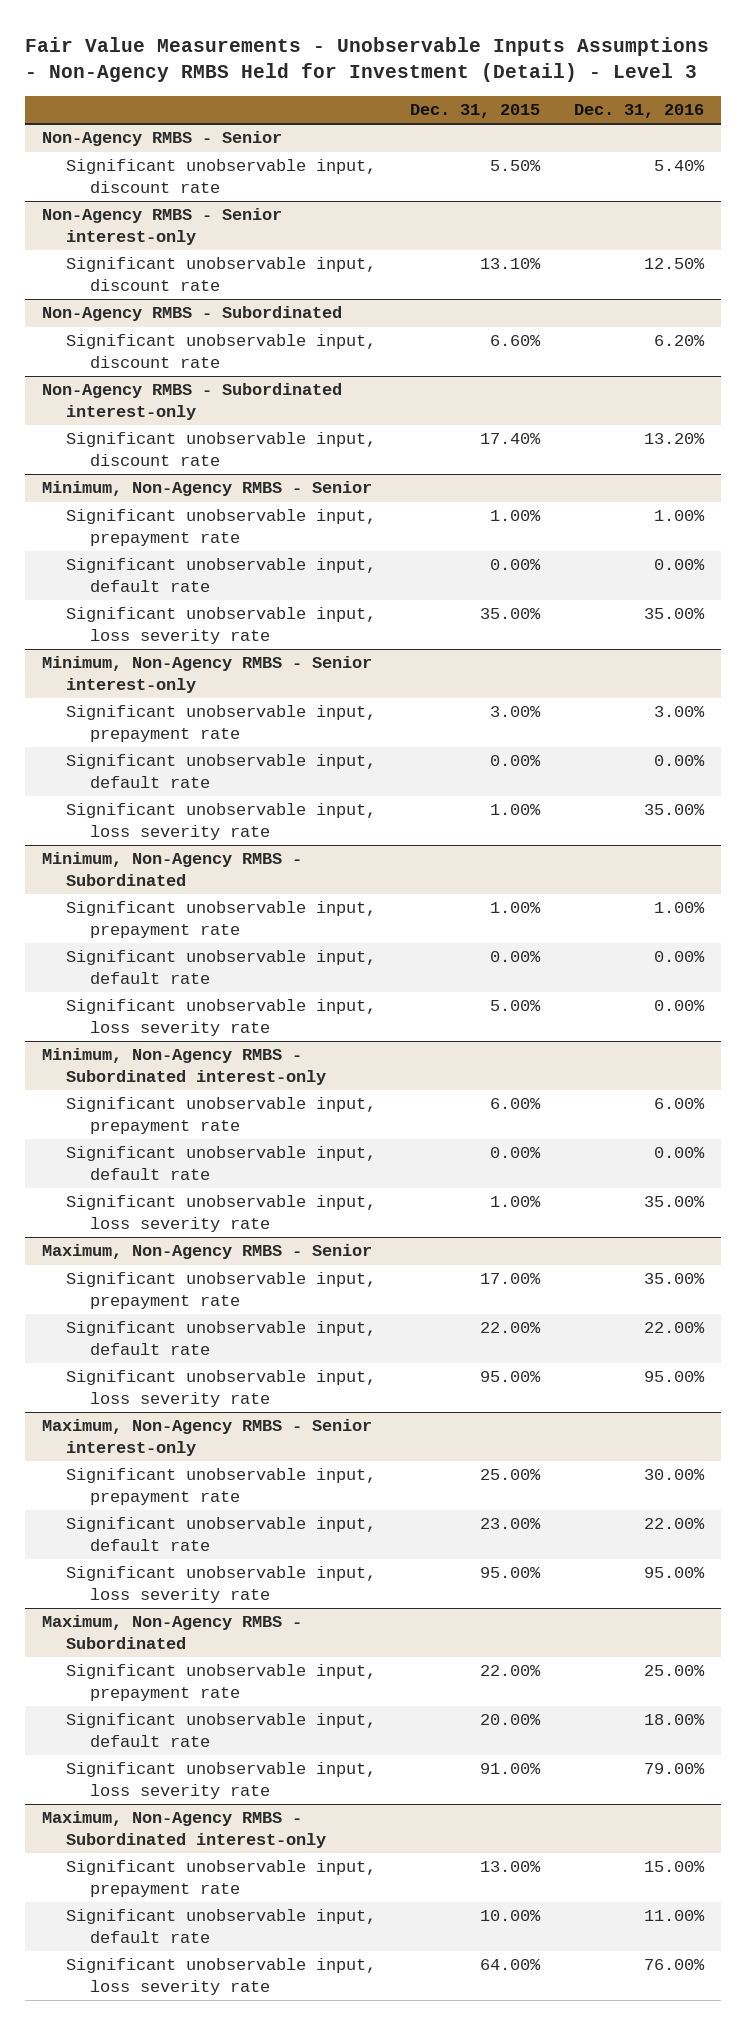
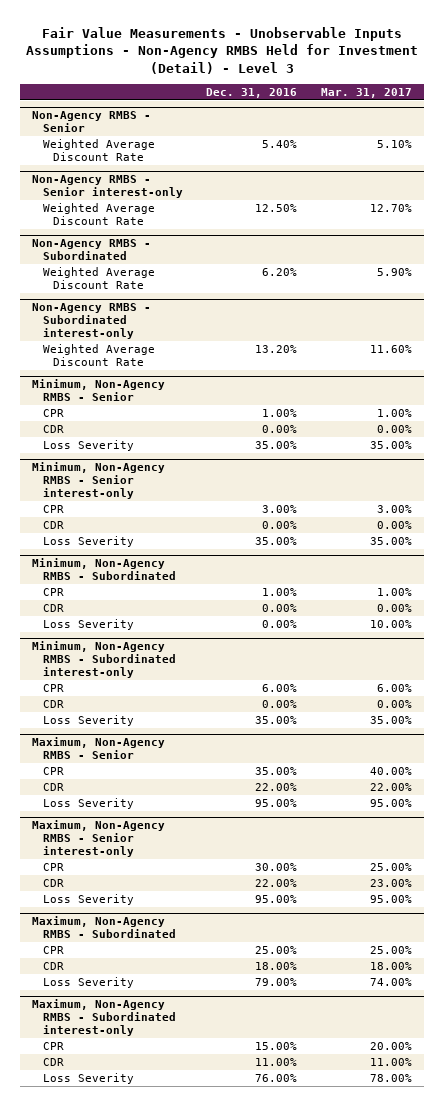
- | Dec. 31, 2015 | Dec. 31, 2016
+ | Dec. 31, 2016 | Mar. 31, 2017
@ Non-Agency RMBS - Senior
- Significant unobservable input, discount rate | 5.50% | 5.40%
+ Weighted Average Discount Rate | 5.40% | 5.10%
@ Non-Agency RMBS - Senior interest-only
- Significant unobservable input, discount rate | 13.10% | 12.50%
+ Weighted Average Discount Rate | 12.50% | 12.70%
@ Non-Agency RMBS - Subordinated
- Significant unobservable input, discount rate | 6.60% | 6.20%
+ Weighted Average Discount Rate | 6.20% | 5.90%
@ Non-Agency RMBS - Subordinated interest-only
- Significant unobservable input, discount rate | 17.40% | 13.20%
+ Weighted Average Discount Rate | 13.20% | 11.60%
@ Minimum, Non-Agency RMBS - Senior
- Significant unobservable input, prepayment rate | 1.00% | 1.00%
- Significant unobservable input, default rate | 0.00% | 0.00%
- Significant unobservable input, loss severity rate | 35.00% | 35.00%
+ CPR | 1.00% | 1.00%
+ CDR | 0.00% | 0.00%
+ Loss Severity | 35.00% | 35.00%
@ Minimum, Non-Agency RMBS - Senior interest-only
- Significant unobservable input, prepayment rate | 3.00% | 3.00%
- Significant unobservable input, default rate | 0.00% | 0.00%
- Significant unobservable input, loss severity rate | 1.00% | 35.00%
+ CPR | 3.00% | 3.00%
+ CDR | 0.00% | 0.00%
+ Loss Severity | 35.00% | 35.00%
@ Minimum, Non-Agency RMBS - Subordinated
- Significant unobservable input, prepayment rate | 1.00% | 1.00%
- Significant unobservable input, default rate | 0.00% | 0.00%
- Significant unobservable input, loss severity rate | 5.00% | 0.00%
+ CPR | 1.00% | 1.00%
+ CDR | 0.00% | 0.00%
+ Loss Severity | 0.00% | 10.00%
@ Minimum, Non-Agency RMBS - Subordinated interest-only
- Significant unobservable input, prepayment rate | 6.00% | 6.00%
- Significant unobservable input, default rate | 0.00% | 0.00%
- Significant unobservable input, loss severity rate | 1.00% | 35.00%
+ CPR | 6.00% | 6.00%
+ CDR | 0.00% | 0.00%
+ Loss Severity | 35.00% | 35.00%
@ Maximum, Non-Agency RMBS - Senior
- Significant unobservable input, prepayment rate | 17.00% | 35.00%
- Significant unobservable input, default rate | 22.00% | 22.00%
- Significant unobservable input, loss severity rate | 95.00% | 95.00%
+ CPR | 35.00% | 40.00%
+ CDR | 22.00% | 22.00%
+ Loss Severity | 95.00% | 95.00%
@ Maximum, Non-Agency RMBS - Senior interest-only
- Significant unobservable input, prepayment rate | 25.00% | 30.00%
- Significant unobservable input, default rate | 23.00% | 22.00%
- Significant unobservable input, loss severity rate | 95.00% | 95.00%
+ CPR | 30.00% | 25.00%
+ CDR | 22.00% | 23.00%
+ Loss Severity | 95.00% | 95.00%
@ Maximum, Non-Agency RMBS - Subordinated
- Significant unobservable input, prepayment rate | 22.00% | 25.00%
- Significant unobservable input, default rate | 20.00% | 18.00%
- Significant unobservable input, loss severity rate | 91.00% | 79.00%
+ CPR | 25.00% | 25.00%
+ CDR | 18.00% | 18.00%
+ Loss Severity | 79.00% | 74.00%
@ Maximum, Non-Agency RMBS - Subordinated interest-only
- Significant unobservable input, prepayment rate | 13.00% | 15.00%
- Significant unobservable input, default rate | 10.00% | 11.00%
- Significant unobservable input, loss severity rate | 64.00% | 76.00%
+ CPR | 15.00% | 20.00%
+ CDR | 11.00% | 11.00%
+ Loss Severity | 76.00% | 78.00%

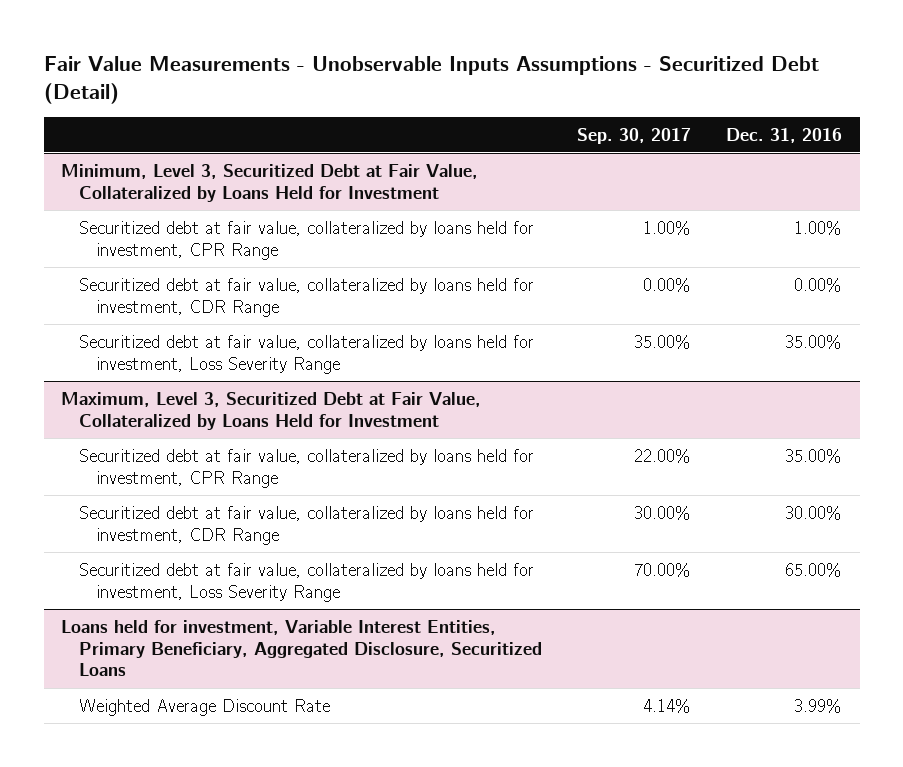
- Fair Value Measurements - Unobservable Inputs Assumptions - Non-Agency RMBS Held for Investment (Detail) - Level 3
+ Fair Value Measurements - Unobservable Inputs Assumptions - Securitized Debt (Detail)
- | Dec. 31, 2016 | Mar. 31, 2017
+ | Sep. 30, 2017 | Dec. 31, 2016
- Non-Agency RMBS - Senior
- Weighted Average Discount Rate | 5.40% | 5.10%
- Non-Agency RMBS - Senior interest-only
- Weighted Average Discount Rate | 12.50% | 12.70%
- Non-Agency RMBS - Subordinated
- Weighted Average Discount Rate | 6.20% | 5.90%
- Non-Agency RMBS - Subordinated interest-only
- Weighted Average Discount Rate | 13.20% | 11.60%
- Minimum, Non-Agency RMBS - Senior
- CPR | 1.00% | 1.00%
- CDR | 0.00% | 0.00%
- Loss Severity | 35.00% | 35.00%
- Minimum, Non-Agency RMBS - Senior interest-only
- CPR | 3.00% | 3.00%
- CDR | 0.00% | 0.00%
- Loss Severity | 35.00% | 35.00%
- Minimum, Non-Agency RMBS - Subordinated
- CPR | 1.00% | 1.00%
- CDR | 0.00% | 0.00%
- Loss Severity | 0.00% | 10.00%
- Minimum, Non-Agency RMBS - Subordinated interest-only
- CPR | 6.00% | 6.00%
- CDR | 0.00% | 0.00%
- Loss Severity | 35.00% | 35.00%
- Maximum, Non-Agency RMBS - Senior
- CPR | 35.00% | 40.00%
- CDR | 22.00% | 22.00%
- Loss Severity | 95.00% | 95.00%
- Maximum, Non-Agency RMBS - Senior interest-only
- CPR | 30.00% | 25.00%
- CDR | 22.00% | 23.00%
- Loss Severity | 95.00% | 95.00%
- Maximum, Non-Agency RMBS - Subordinated
- CPR | 25.00% | 25.00%
- CDR | 18.00% | 18.00%
- Loss Severity | 79.00% | 74.00%
- Maximum, Non-Agency RMBS - Subordinated interest-only
- CPR | 15.00% | 20.00%
- CDR | 11.00% | 11.00%
- Loss Severity | 76.00% | 78.00%
+ Minimum, Level 3, Securitized Debt at Fair Value, Collateralized by Loans Held for Investment
+ Securitized debt at fair value, collateralized by loans held for investment, CPR Range | 1.00% | 1.00%
+ Securitized debt at fair value, collateralized by loans held for investment, CDR Range | 0.00% | 0.00%
+ Securitized debt at fair value, collateralized by loans held for investment, Loss Severity Range | 35.00% | 35.00%
+ Maximum, Level 3, Securitized Debt at Fair Value, Collateralized by Loans Held for Investment
+ Securitized debt at fair value, collateralized by loans held for investment, CPR Range | 22.00% | 35.00%
+ Securitized debt at fair value, collateralized by loans held for investment, CDR Range | 30.00% | 30.00%
+ Securitized debt at fair value, collateralized by loans held for investment, Loss Severity Range | 70.00% | 65.00%
+ Loans held for investment, Variable Interest Entities, Primary Beneficiary, Aggregated Disclosure, Securitized Loans
+ Weighted Average Discount Rate | 4.14% | 3.99%

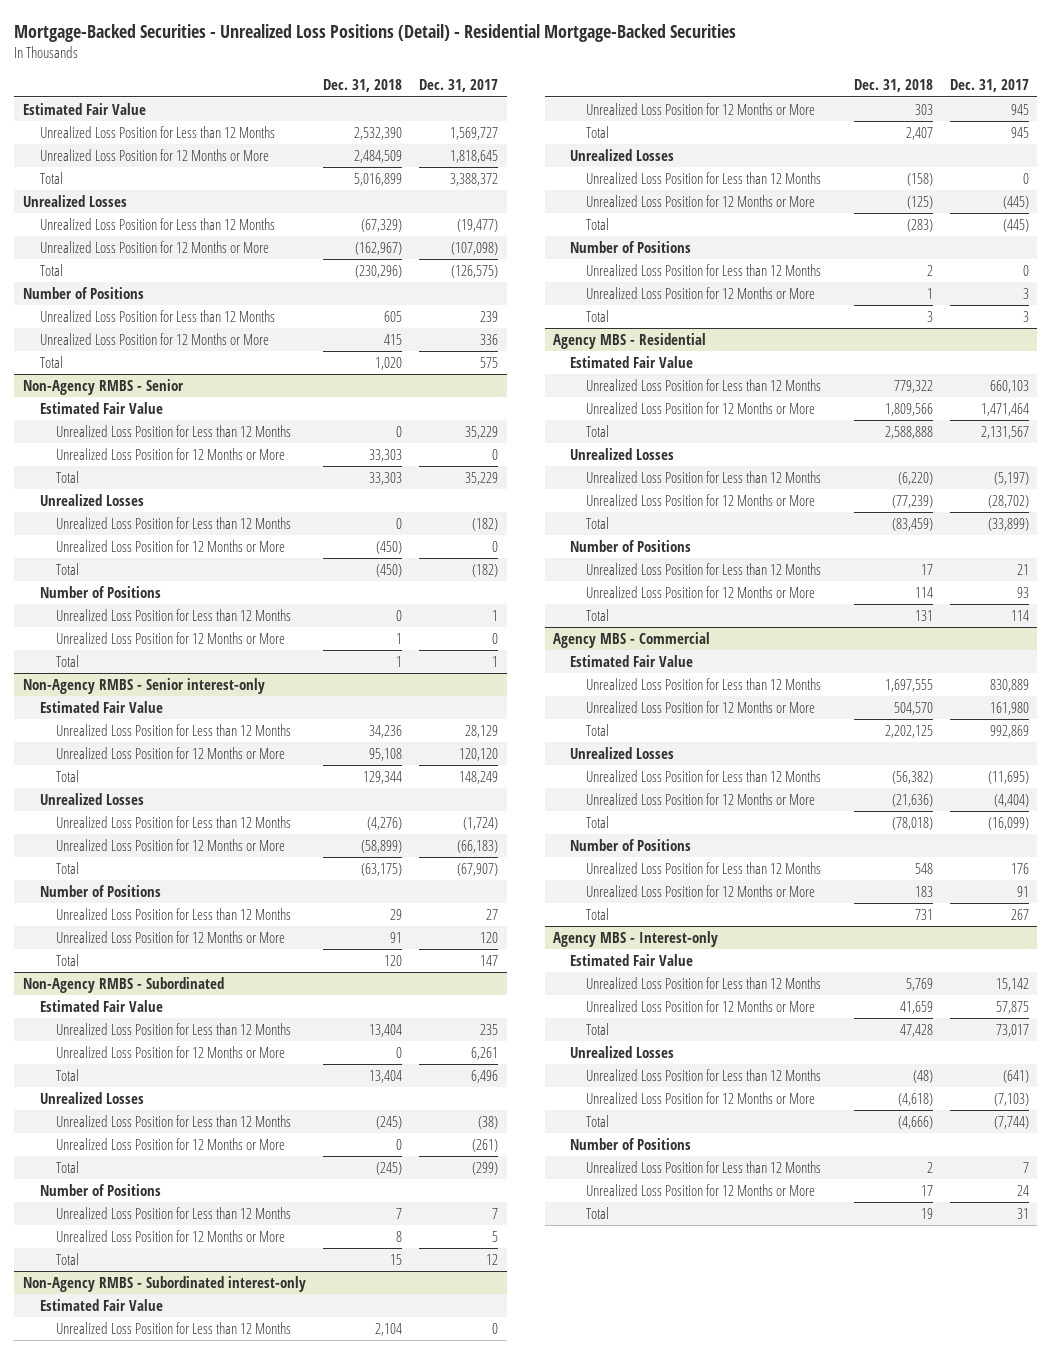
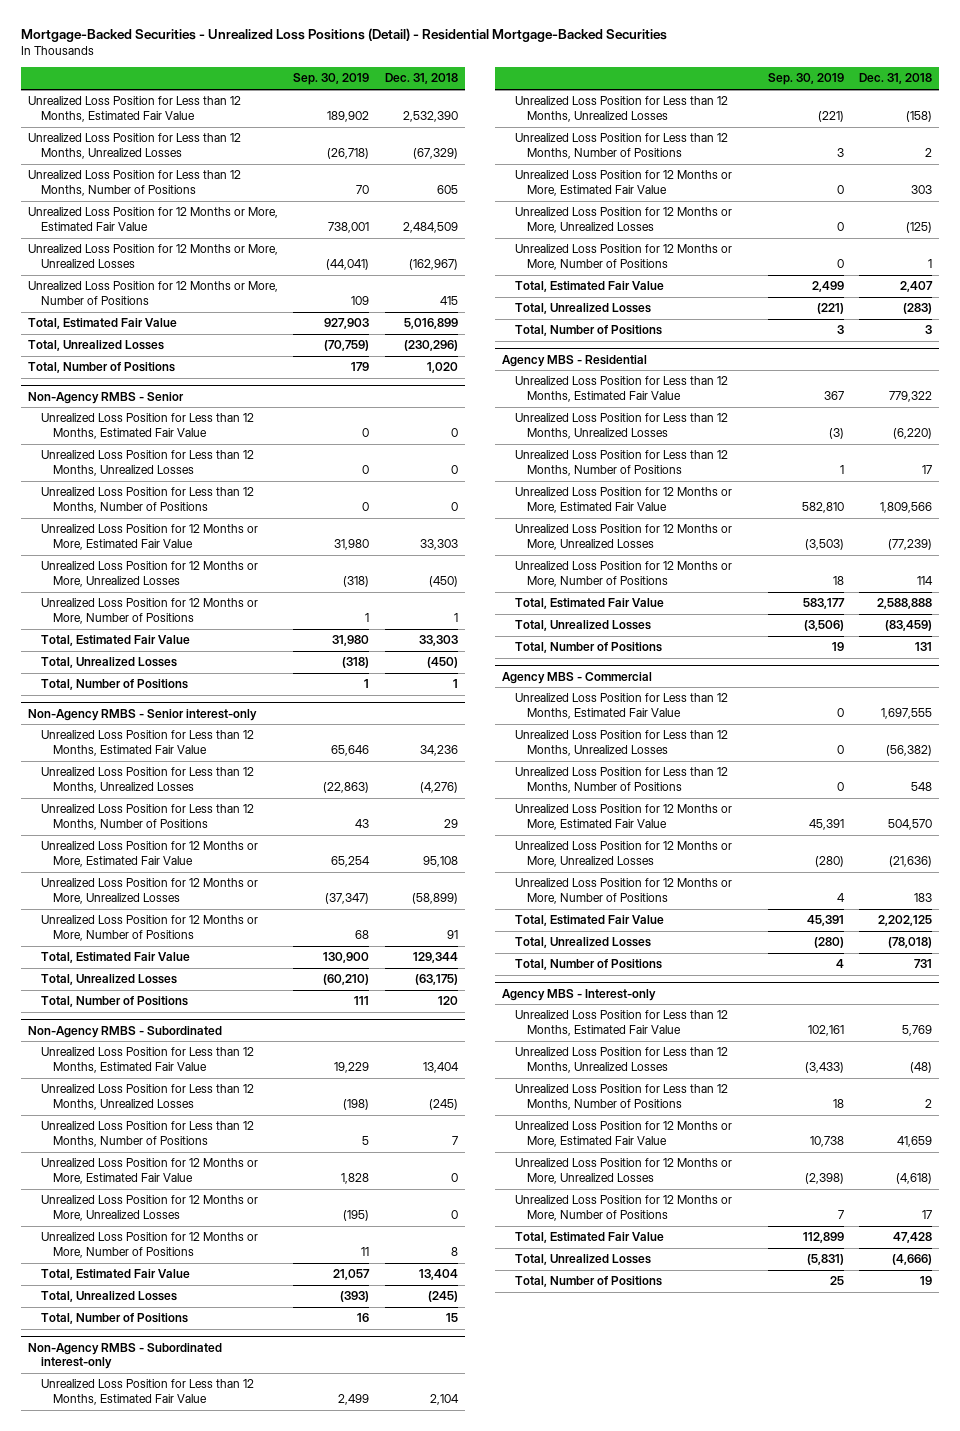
- | Dec. 31, 2018 | Dec. 31, 2017
+ | Sep. 30, 2019 | Dec. 31, 2018
- Estimated Fair Value
- Unrealized Loss Position for Less than 12 Months | 2,532,390 | 1,569,727
- Unrealized Loss Position for 12 Months or More | 2,484,509 | 1,818,645
- Total | 5,016,899 | 3,388,372
- Unrealized Losses
- Unrealized Loss Position for Less than 12 Months | (67,329) | (19,477)
- Unrealized Loss Position for 12 Months or More | (162,967) | (107,098)
- Total | (230,296) | (126,575)
- Number of Positions
- Unrealized Loss Position for Less than 12 Months | 605 | 239
- Unrealized Loss Position for 12 Months or More | 415 | 336
- Total | 1,020 | 575
+ Unrealized Loss Position for Less than 12 Months, Estimated Fair Value | 189,902 | 2,532,390
+ Unrealized Loss Position for Less than 12 Months, Unrealized Losses | (26,718) | (67,329)
+ Unrealized Loss Position for Less than 12 Months, Number of Positions | 70 | 605
+ Unrealized Loss Position for 12 Months or More, Estimated Fair Value | 738,001 | 2,484,509
+ Unrealized Loss Position for 12 Months or More, Unrealized Losses | (44,041) | (162,967)
+ Unrealized Loss Position for 12 Months or More, Number of Positions | 109 | 415
+ Total, Estimated Fair Value | 927,903 | 5,016,899
+ Total, Unrealized Losses | (70,759) | (230,296)
+ Total, Number of Positions | 179 | 1,020
@ Non-Agency RMBS - Senior
- Estimated Fair Value
- Unrealized Loss Position for Less than 12 Months | 0 | 35,229
- Unrealized Loss Position for 12 Months or More | 33,303 | 0
- Total | 33,303 | 35,229
- Unrealized Losses
- Unrealized Loss Position for Less than 12 Months | 0 | (182)
- Unrealized Loss Position for 12 Months or More | (450) | 0
- Total | (450) | (182)
- Number of Positions
- Unrealized Loss Position for Less than 12 Months | 0 | 1
- Unrealized Loss Position for 12 Months or More | 1 | 0
- Total | 1 | 1
+ Unrealized Loss Position for Less than 12 Months, Estimated Fair Value | 0 | 0
+ Unrealized Loss Position for Less than 12 Months, Unrealized Losses | 0 | 0
+ Unrealized Loss Position for Less than 12 Months, Number of Positions | 0 | 0
+ Unrealized Loss Position for 12 Months or More, Estimated Fair Value | 31,980 | 33,303
+ Unrealized Loss Position for 12 Months or More, Unrealized Losses | (318) | (450)
+ Unrealized Loss Position for 12 Months or More, Number of Positions | 1 | 1
+ Total, Estimated Fair Value | 31,980 | 33,303
+ Total, Unrealized Losses | (318) | (450)
+ Total, Number of Positions | 1 | 1
@ Non-Agency RMBS - Senior interest-only
- Estimated Fair Value
- Unrealized Loss Position for Less than 12 Months | 34,236 | 28,129
- Unrealized Loss Position for 12 Months or More | 95,108 | 120,120
- Total | 129,344 | 148,249
- Unrealized Losses
- Unrealized Loss Position for Less than 12 Months | (4,276) | (1,724)
- Unrealized Loss Position for 12 Months or More | (58,899) | (66,183)
- Total | (63,175) | (67,907)
- Number of Positions
- Unrealized Loss Position for Less than 12 Months | 29 | 27
- Unrealized Loss Position for 12 Months or More | 91 | 120
- Total | 120 | 147
+ Unrealized Loss Position for Less than 12 Months, Estimated Fair Value | 65,646 | 34,236
+ Unrealized Loss Position for Less than 12 Months, Unrealized Losses | (22,863) | (4,276)
+ Unrealized Loss Position for Less than 12 Months, Number of Positions | 43 | 29
+ Unrealized Loss Position for 12 Months or More, Estimated Fair Value | 65,254 | 95,108
+ Unrealized Loss Position for 12 Months or More, Unrealized Losses | (37,347) | (58,899)
+ Unrealized Loss Position for 12 Months or More, Number of Positions | 68 | 91
+ Total, Estimated Fair Value | 130,900 | 129,344
+ Total, Unrealized Losses | (60,210) | (63,175)
+ Total, Number of Positions | 111 | 120
@ Non-Agency RMBS - Subordinated
- Estimated Fair Value
- Unrealized Loss Position for Less than 12 Months | 13,404 | 235
- Unrealized Loss Position for 12 Months or More | 0 | 6,261
- Total | 13,404 | 6,496
- Unrealized Losses
- Unrealized Loss Position for Less than 12 Months | (245) | (38)
- Unrealized Loss Position for 12 Months or More | 0 | (261)
- Total | (245) | (299)
- Number of Positions
- Unrealized Loss Position for Less than 12 Months | 7 | 7
- Unrealized Loss Position for 12 Months or More | 8 | 5
- Total | 15 | 12
+ Unrealized Loss Position for Less than 12 Months, Estimated Fair Value | 19,229 | 13,404
+ Unrealized Loss Position for Less than 12 Months, Unrealized Losses | (198) | (245)
+ Unrealized Loss Position for Less than 12 Months, Number of Positions | 5 | 7
+ Unrealized Loss Position for 12 Months or More, Estimated Fair Value | 1,828 | 0
+ Unrealized Loss Position for 12 Months or More, Unrealized Losses | (195) | 0
+ Unrealized Loss Position for 12 Months or More, Number of Positions | 11 | 8
+ Total, Estimated Fair Value | 21,057 | 13,404
+ Total, Unrealized Losses | (393) | (245)
+ Total, Number of Positions | 16 | 15
@ Non-Agency RMBS - Subordinated interest-only
- Estimated Fair Value
- Unrealized Loss Position for Less than 12 Months | 2,104 | 0
- Unrealized Loss Position for 12 Months or More | 303 | 945
- Total | 2,407 | 945
- Unrealized Losses
- Unrealized Loss Position for Less than 12 Months | (158) | 0
- Unrealized Loss Position for 12 Months or More | (125) | (445)
- Total | (283) | (445)
- Number of Positions
- Unrealized Loss Position for Less than 12 Months | 2 | 0
- Unrealized Loss Position for 12 Months or More | 1 | 3
- Total | 3 | 3
+ Unrealized Loss Position for Less than 12 Months, Estimated Fair Value | 2,499 | 2,104
+ Unrealized Loss Position for Less than 12 Months, Unrealized Losses | (221) | (158)
+ Unrealized Loss Position for Less than 12 Months, Number of Positions | 3 | 2
+ Unrealized Loss Position for 12 Months or More, Estimated Fair Value | 0 | 303
+ Unrealized Loss Position for 12 Months or More, Unrealized Losses | 0 | (125)
+ Unrealized Loss Position for 12 Months or More, Number of Positions | 0 | 1
+ Total, Estimated Fair Value | 2,499 | 2,407
+ Total, Unrealized Losses | (221) | (283)
+ Total, Number of Positions | 3 | 3
@ Agency MBS - Residential
- Estimated Fair Value
- Unrealized Loss Position for Less than 12 Months | 779,322 | 660,103
- Unrealized Loss Position for 12 Months or More | 1,809,566 | 1,471,464
- Total | 2,588,888 | 2,131,567
- Unrealized Losses
- Unrealized Loss Position for Less than 12 Months | (6,220) | (5,197)
- Unrealized Loss Position for 12 Months or More | (77,239) | (28,702)
- Total | (83,459) | (33,899)
- Number of Positions
- Unrealized Loss Position for Less than 12 Months | 17 | 21
- Unrealized Loss Position for 12 Months or More | 114 | 93
- Total | 131 | 114
+ Unrealized Loss Position for Less than 12 Months, Estimated Fair Value | 367 | 779,322
+ Unrealized Loss Position for Less than 12 Months, Unrealized Losses | (3) | (6,220)
+ Unrealized Loss Position for Less than 12 Months, Number of Positions | 1 | 17
+ Unrealized Loss Position for 12 Months or More, Estimated Fair Value | 582,810 | 1,809,566
+ Unrealized Loss Position for 12 Months or More, Unrealized Losses | (3,503) | (77,239)
+ Unrealized Loss Position for 12 Months or More, Number of Positions | 18 | 114
+ Total, Estimated Fair Value | 583,177 | 2,588,888
+ Total, Unrealized Losses | (3,506) | (83,459)
+ Total, Number of Positions | 19 | 131
@ Agency MBS - Commercial
- Estimated Fair Value
- Unrealized Loss Position for Less than 12 Months | 1,697,555 | 830,889
- Unrealized Loss Position for 12 Months or More | 504,570 | 161,980
- Total | 2,202,125 | 992,869
- Unrealized Losses
- Unrealized Loss Position for Less than 12 Months | (56,382) | (11,695)
- Unrealized Loss Position for 12 Months or More | (21,636) | (4,404)
- Total | (78,018) | (16,099)
- Number of Positions
- Unrealized Loss Position for Less than 12 Months | 548 | 176
- Unrealized Loss Position for 12 Months or More | 183 | 91
- Total | 731 | 267
+ Unrealized Loss Position for Less than 12 Months, Estimated Fair Value | 0 | 1,697,555
+ Unrealized Loss Position for Less than 12 Months, Unrealized Losses | 0 | (56,382)
+ Unrealized Loss Position for Less than 12 Months, Number of Positions | 0 | 548
+ Unrealized Loss Position for 12 Months or More, Estimated Fair Value | 45,391 | 504,570
+ Unrealized Loss Position for 12 Months or More, Unrealized Losses | (280) | (21,636)
+ Unrealized Loss Position for 12 Months or More, Number of Positions | 4 | 183
+ Total, Estimated Fair Value | 45,391 | 2,202,125
+ Total, Unrealized Losses | (280) | (78,018)
+ Total, Number of Positions | 4 | 731
@ Agency MBS - Interest-only
- Estimated Fair Value
- Unrealized Loss Position for Less than 12 Months | 5,769 | 15,142
- Unrealized Loss Position for 12 Months or More | 41,659 | 57,875
- Total | 47,428 | 73,017
- Unrealized Losses
- Unrealized Loss Position for Less than 12 Months | (48) | (641)
- Unrealized Loss Position for 12 Months or More | (4,618) | (7,103)
- Total | (4,666) | (7,744)
- Number of Positions
- Unrealized Loss Position for Less than 12 Months | 2 | 7
- Unrealized Loss Position for 12 Months or More | 17 | 24
- Total | 19 | 31
+ Unrealized Loss Position for Less than 12 Months, Estimated Fair Value | 102,161 | 5,769
+ Unrealized Loss Position for Less than 12 Months, Unrealized Losses | (3,433) | (48)
+ Unrealized Loss Position for Less than 12 Months, Number of Positions | 18 | 2
+ Unrealized Loss Position for 12 Months or More, Estimated Fair Value | 10,738 | 41,659
+ Unrealized Loss Position for 12 Months or More, Unrealized Losses | (2,398) | (4,618)
+ Unrealized Loss Position for 12 Months or More, Number of Positions | 7 | 17
+ Total, Estimated Fair Value | 112,899 | 47,428
+ Total, Unrealized Losses | (5,831) | (4,666)
+ Total, Number of Positions | 25 | 19

